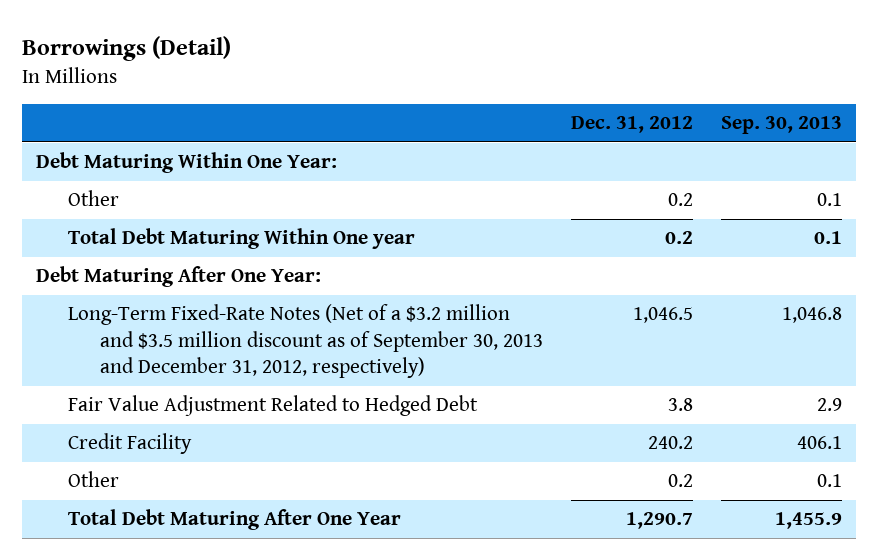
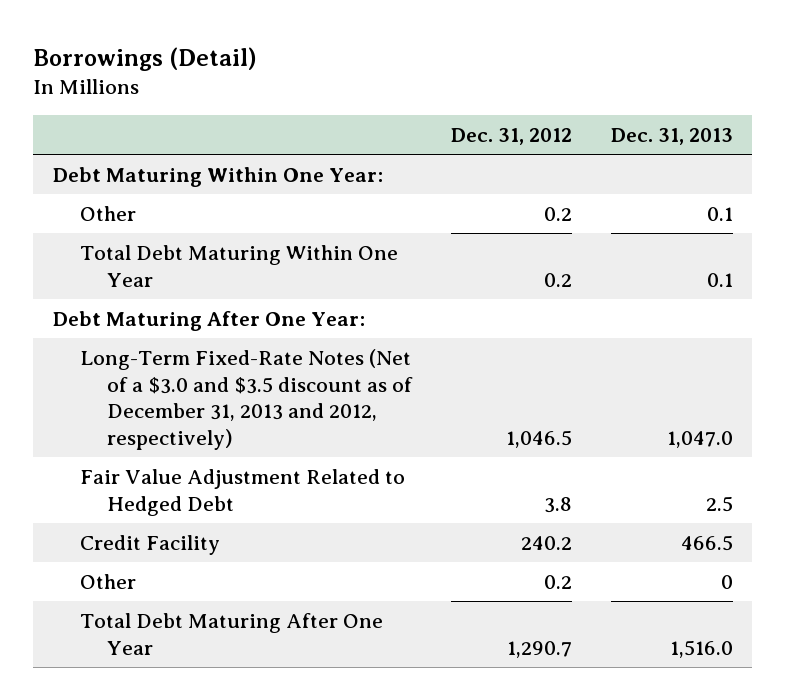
- | Dec. 31, 2012 | Sep. 30, 2013
+ | Dec. 31, 2012 | Dec. 31, 2013
- Total Debt Maturing Within One year | 0.2 | 0.1
+ Total Debt Maturing Within One Year | 0.2 | 0.1
- Long-Term Fixed-Rate Notes (Net of a $3.2 million and $3.5 million discount as of September 30, 2013 and December 31, 2012, respectively) | 1,046.5 | 1,046.8
+ Long-Term Fixed-Rate Notes (Net of a $3.0 and $3.5 discount as of December 31, 2013 and 2012, respectively) | 1,046.5 | 1,047.0

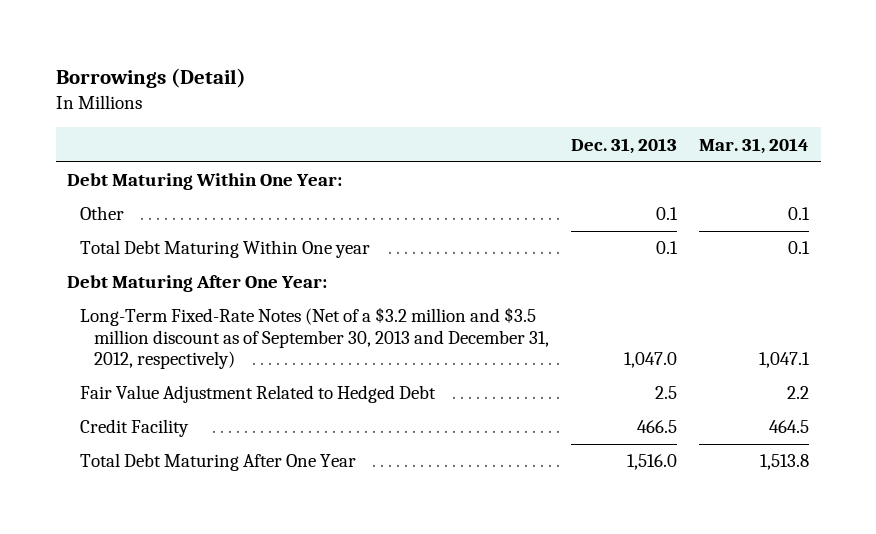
- | Dec. 31, 2012 | Dec. 31, 2013
+ | Dec. 31, 2013 | Mar. 31, 2014
- Total Debt Maturing Within One Year | 0.2 | 0.1
+ Total Debt Maturing Within One year | 0.1 | 0.1
- Long-Term Fixed-Rate Notes (Net of a $3.0 and $3.5 discount as of December 31, 2013 and 2012, respectively) | 1,046.5 | 1,047.0
+ Long-Term Fixed-Rate Notes (Net of a $3.2 million and $3.5 million discount as of September 30, 2013 and December 31, 2012, respectively) | 1,047.0 | 1,047.1
- Other | 0.2 | 0

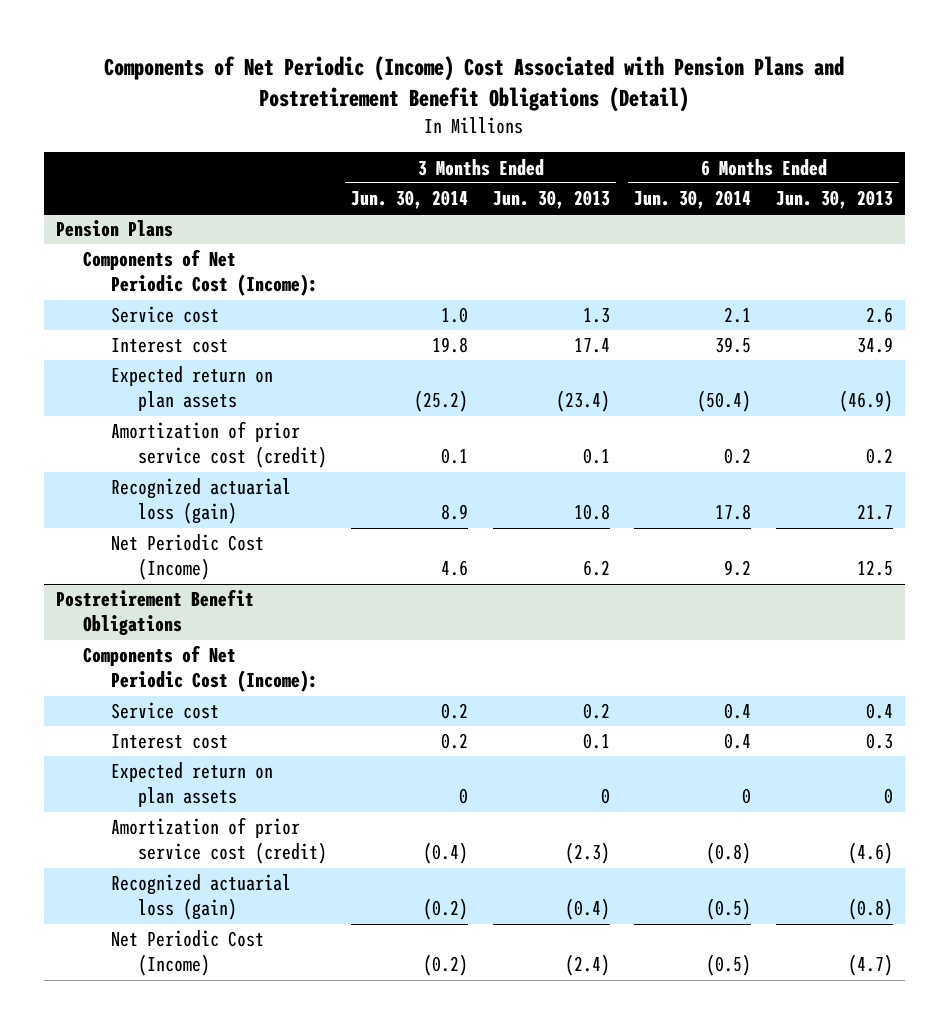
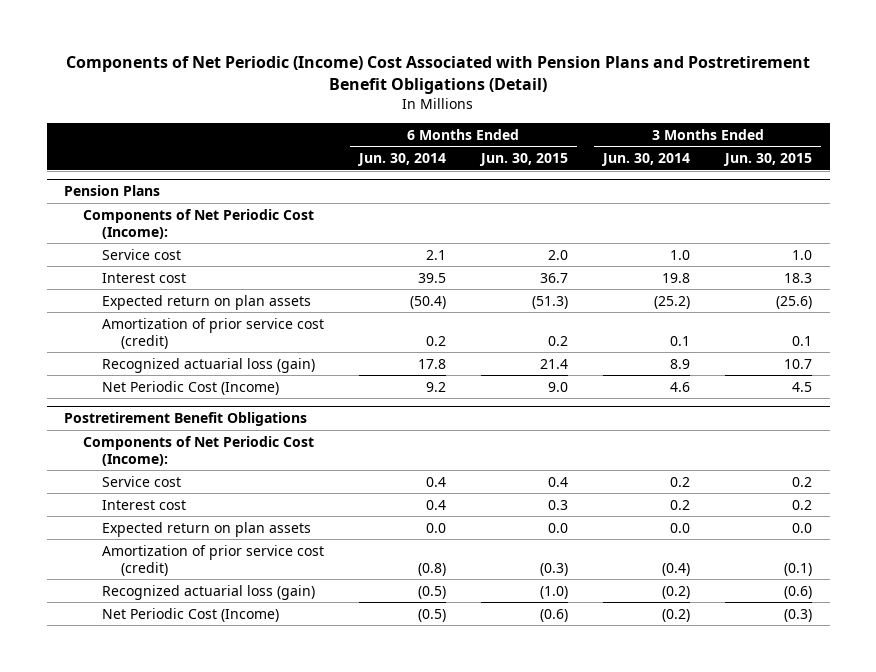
- | 3 Months Ended Jun. 30, 2014 | 3 Months Ended Jun. 30, 2013 | 6 Months Ended Jun. 30, 2014 | 6 Months Ended Jun. 30, 2013
+ | 6 Months Ended Jun. 30, 2014 | 6 Months Ended Jun. 30, 2015 | 3 Months Ended Jun. 30, 2014 | 3 Months Ended Jun. 30, 2015
@ Postretirement Benefit Obligations
- Expected return on plan assets | 0 | 0 | 0 | 0
+ Expected return on plan assets | 0.0 | 0.0 | 0.0 | 0.0

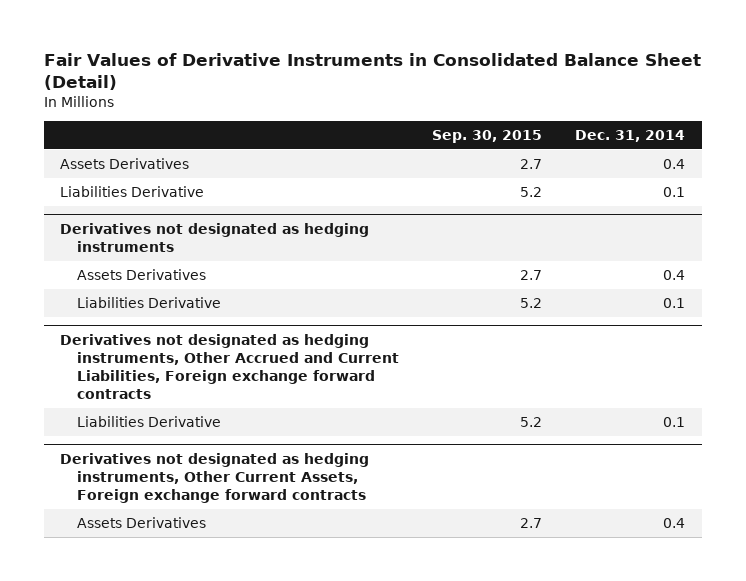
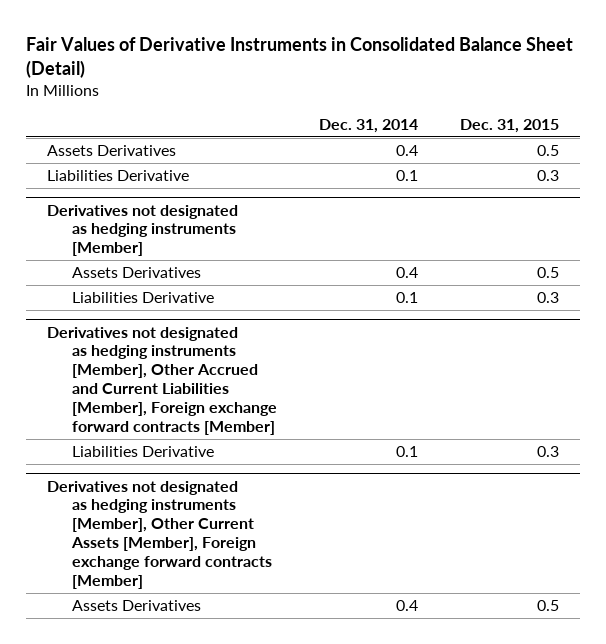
- | Sep. 30, 2015 | Dec. 31, 2014
+ | Dec. 31, 2014 | Dec. 31, 2015
- Derivatives not designated as hedging instruments
+ Derivatives not designated as hedging instruments [Member]
- Derivatives not designated as hedging instruments, Other Accrued and Current Liabilities, Foreign exchange forward contracts
+ Derivatives not designated as hedging instruments [Member], Other Accrued and Current Liabilities [Member], Foreign exchange forward contracts [Member]
- Derivatives not designated as hedging instruments, Other Current Assets, Foreign exchange forward contracts
+ Derivatives not designated as hedging instruments [Member], Other Current Assets [Member], Foreign exchange forward contracts [Member]

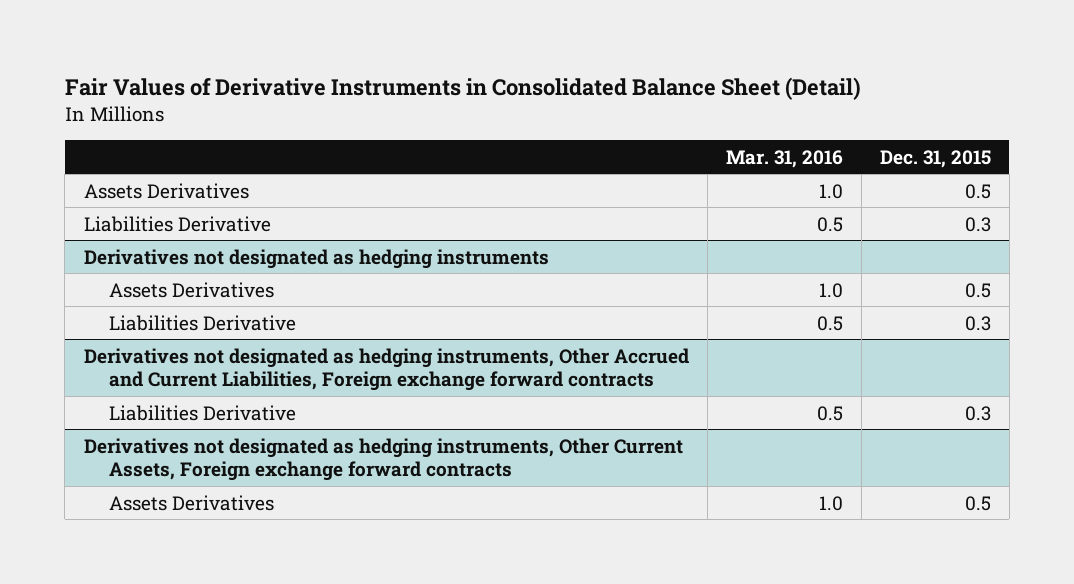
- | Dec. 31, 2014 | Dec. 31, 2015
+ | Mar. 31, 2016 | Dec. 31, 2015
- Derivatives not designated as hedging instruments [Member]
+ Derivatives not designated as hedging instruments
- Derivatives not designated as hedging instruments [Member], Other Accrued and Current Liabilities [Member], Foreign exchange forward contracts [Member]
+ Derivatives not designated as hedging instruments, Other Accrued and Current Liabilities, Foreign exchange forward contracts
- Derivatives not designated as hedging instruments [Member], Other Current Assets [Member], Foreign exchange forward contracts [Member]
+ Derivatives not designated as hedging instruments, Other Current Assets, Foreign exchange forward contracts

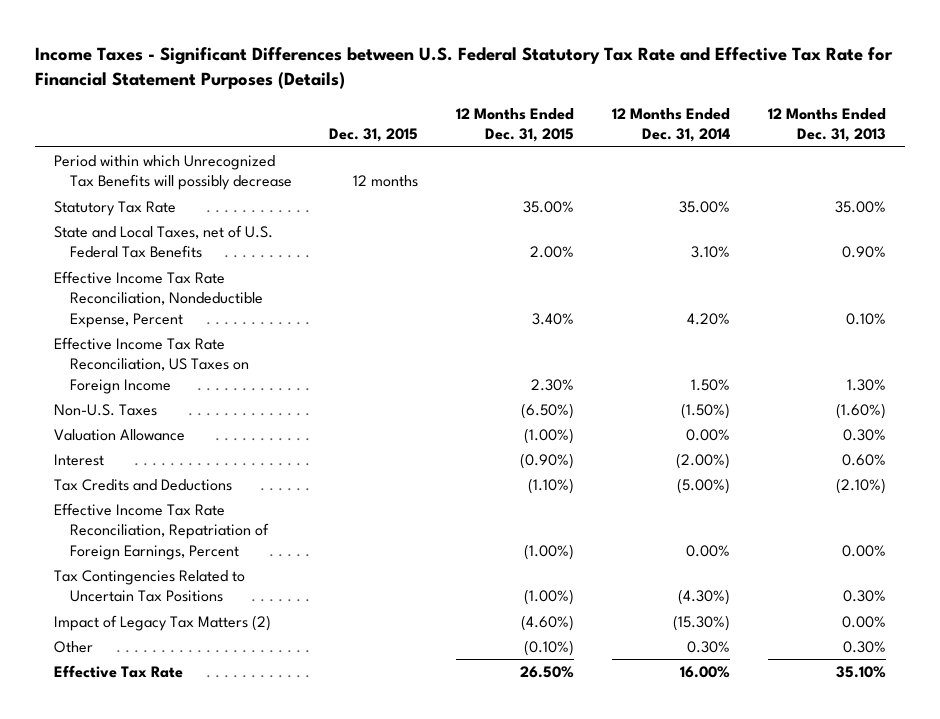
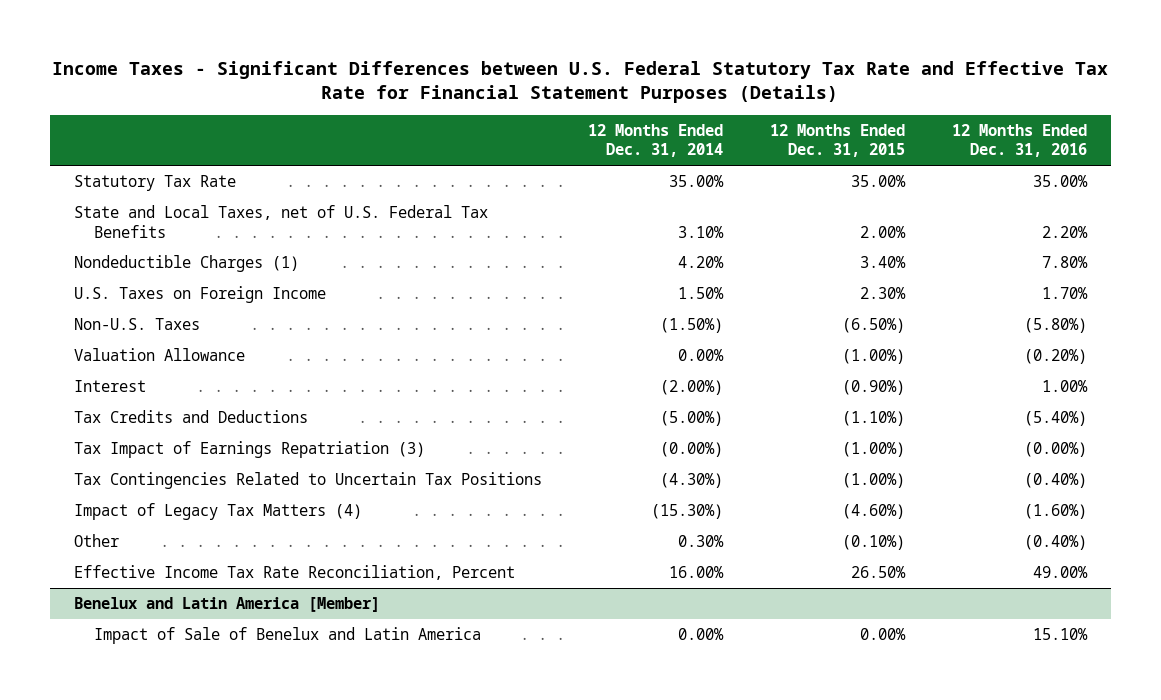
- | Dec. 31, 2015 | 12 Months Ended Dec. 31, 2015 | 12 Months Ended Dec. 31, 2014 | 12 Months Ended Dec. 31, 2013
+ | 12 Months Ended Dec. 31, 2014 | 12 Months Ended Dec. 31, 2015 | 12 Months Ended Dec. 31, 2016
- Period within which Unrecognized Tax Benefits will possibly decrease | 12 months | | |
- Effective Income Tax Rate Reconciliation, Nondeductible Expense, Percent | | 3.40% | 4.20% | 0.10%
- Effective Income Tax Rate Reconciliation, US Taxes on Foreign Income | | 2.30% | 1.50% | 1.30%
+ Nondeductible Charges (1) | 4.20% | 3.40% | 7.80%
+ U.S. Taxes on Foreign Income | 1.50% | 2.30% | 1.70%
- Effective Income Tax Rate Reconciliation, Repatriation of Foreign Earnings, Percent | | (1.00%) | 0.00% | 0.00%
+ Tax Impact of Earnings Repatriation (3) | (0.00%) | (1.00%) | (0.00%)
- Impact of Legacy Tax Matters (2) | | (4.60%) | (15.30%) | 0.00%
+ Impact of Legacy Tax Matters (4) | (15.30%) | (4.60%) | (1.60%)
- Effective Tax Rate | | 26.50% | 16.00% | 35.10%
+ Effective Income Tax Rate Reconciliation, Percent | 16.00% | 26.50% | 49.00%
+ Benelux and Latin America [Member]
+ Impact of Sale of Benelux and Latin America | 0.00% | 0.00% | 15.10%

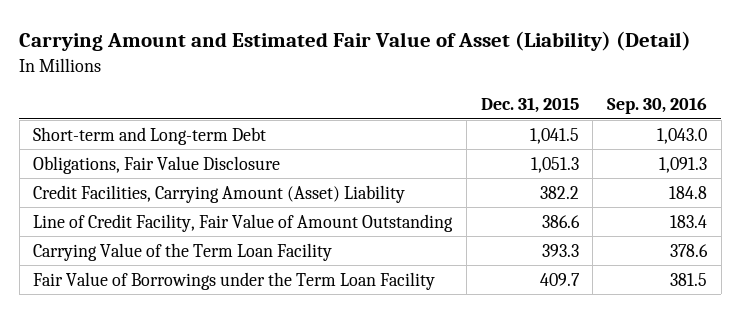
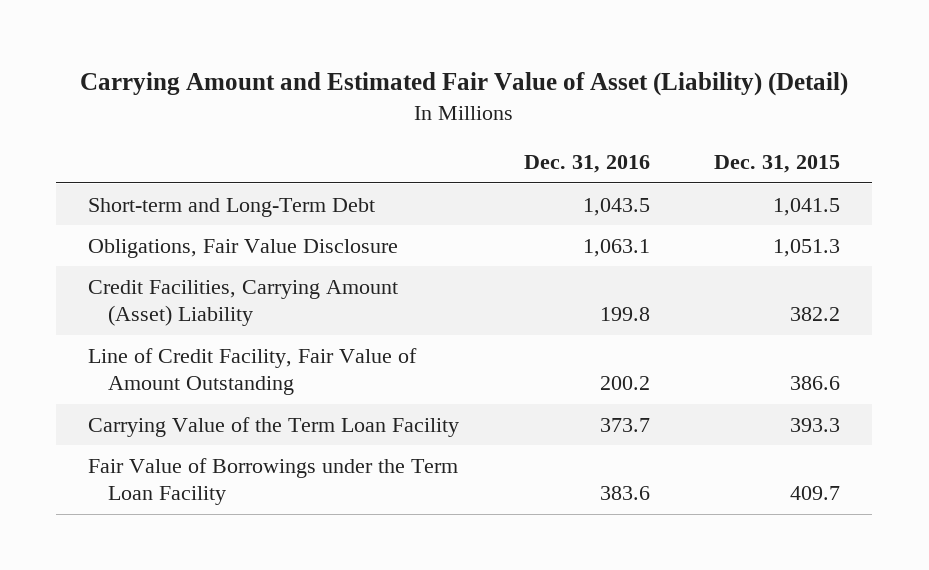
- | Dec. 31, 2015 | Sep. 30, 2016
+ | Dec. 31, 2016 | Dec. 31, 2015
- Short-term and Long-term Debt | 1,041.5 | 1,043.0
+ Short-term and Long-Term Debt | 1,043.5 | 1,041.5

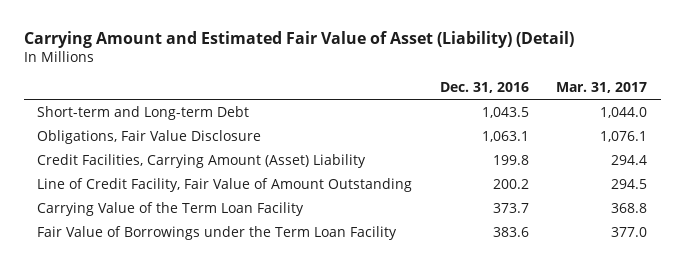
- | Dec. 31, 2016 | Dec. 31, 2015
+ | Dec. 31, 2016 | Mar. 31, 2017
- Short-term and Long-Term Debt | 1,043.5 | 1,041.5
+ Short-term and Long-term Debt | 1,043.5 | 1,044.0

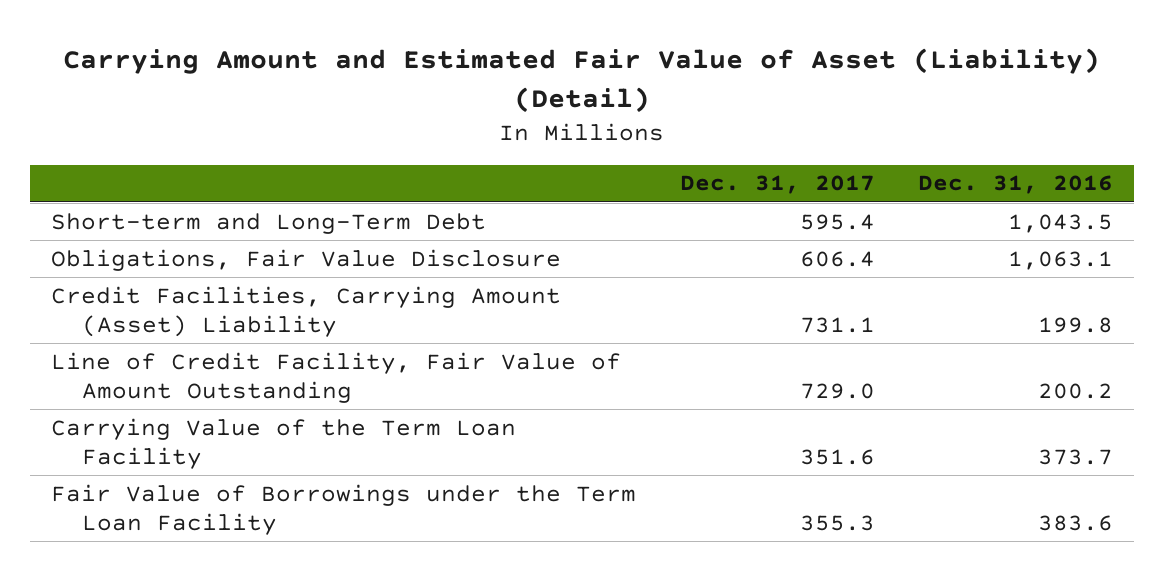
- | Dec. 31, 2016 | Mar. 31, 2017
+ | Dec. 31, 2017 | Dec. 31, 2016
- Short-term and Long-term Debt | 1,043.5 | 1,044.0
+ Short-term and Long-Term Debt | 595.4 | 1,043.5

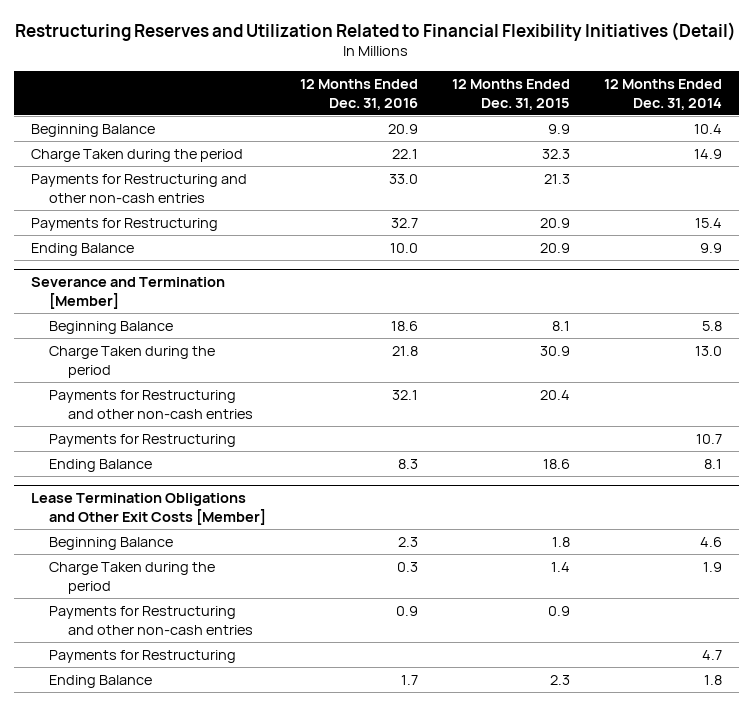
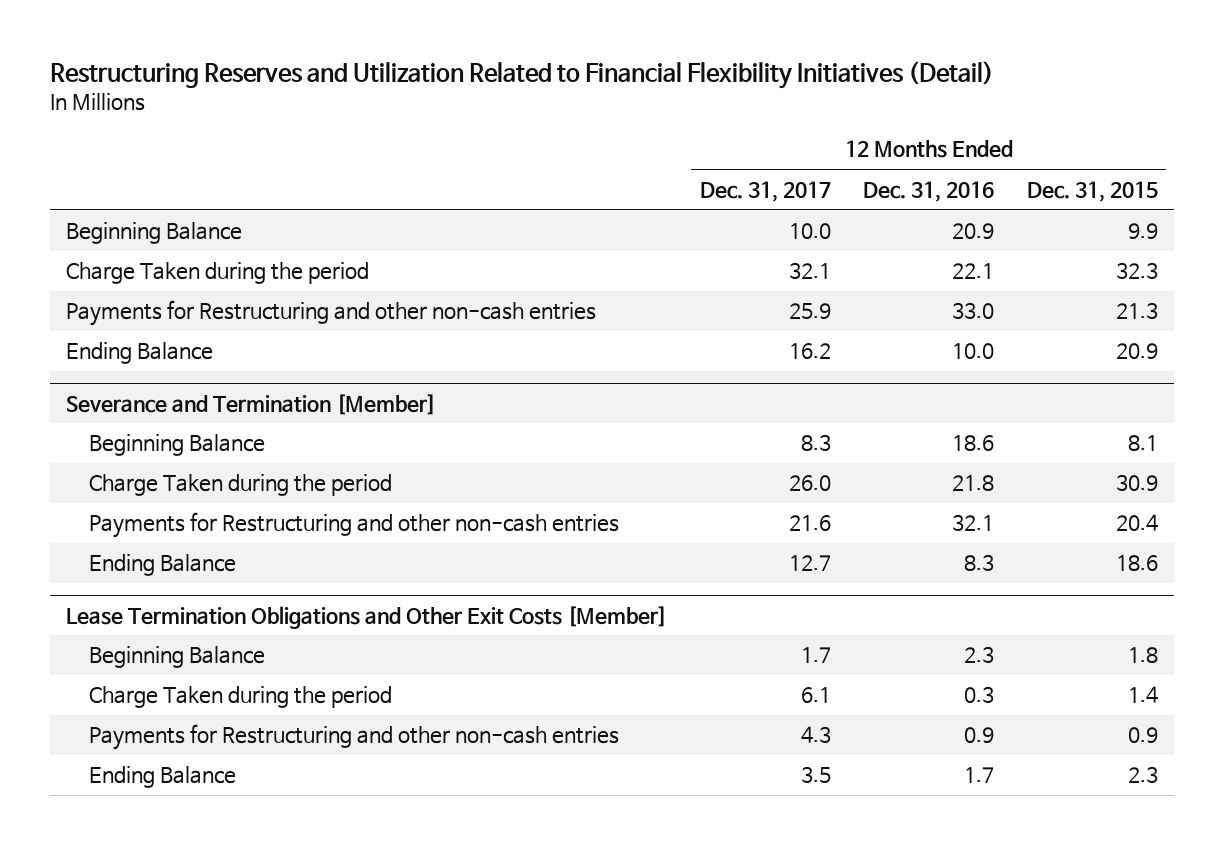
- | 12 Months Ended Dec. 31, 2016 | 12 Months Ended Dec. 31, 2015 | 12 Months Ended Dec. 31, 2014
+ | 12 Months Ended Dec. 31, 2017 | 12 Months Ended Dec. 31, 2016 | 12 Months Ended Dec. 31, 2015
- Payments for Restructuring | 32.7 | 20.9 | 15.4
@ Severance and Termination [Member]
- Payments for Restructuring | | | 10.7
@ Lease Termination Obligations and Other Exit Costs [Member]
- Payments for Restructuring | | | 4.7

